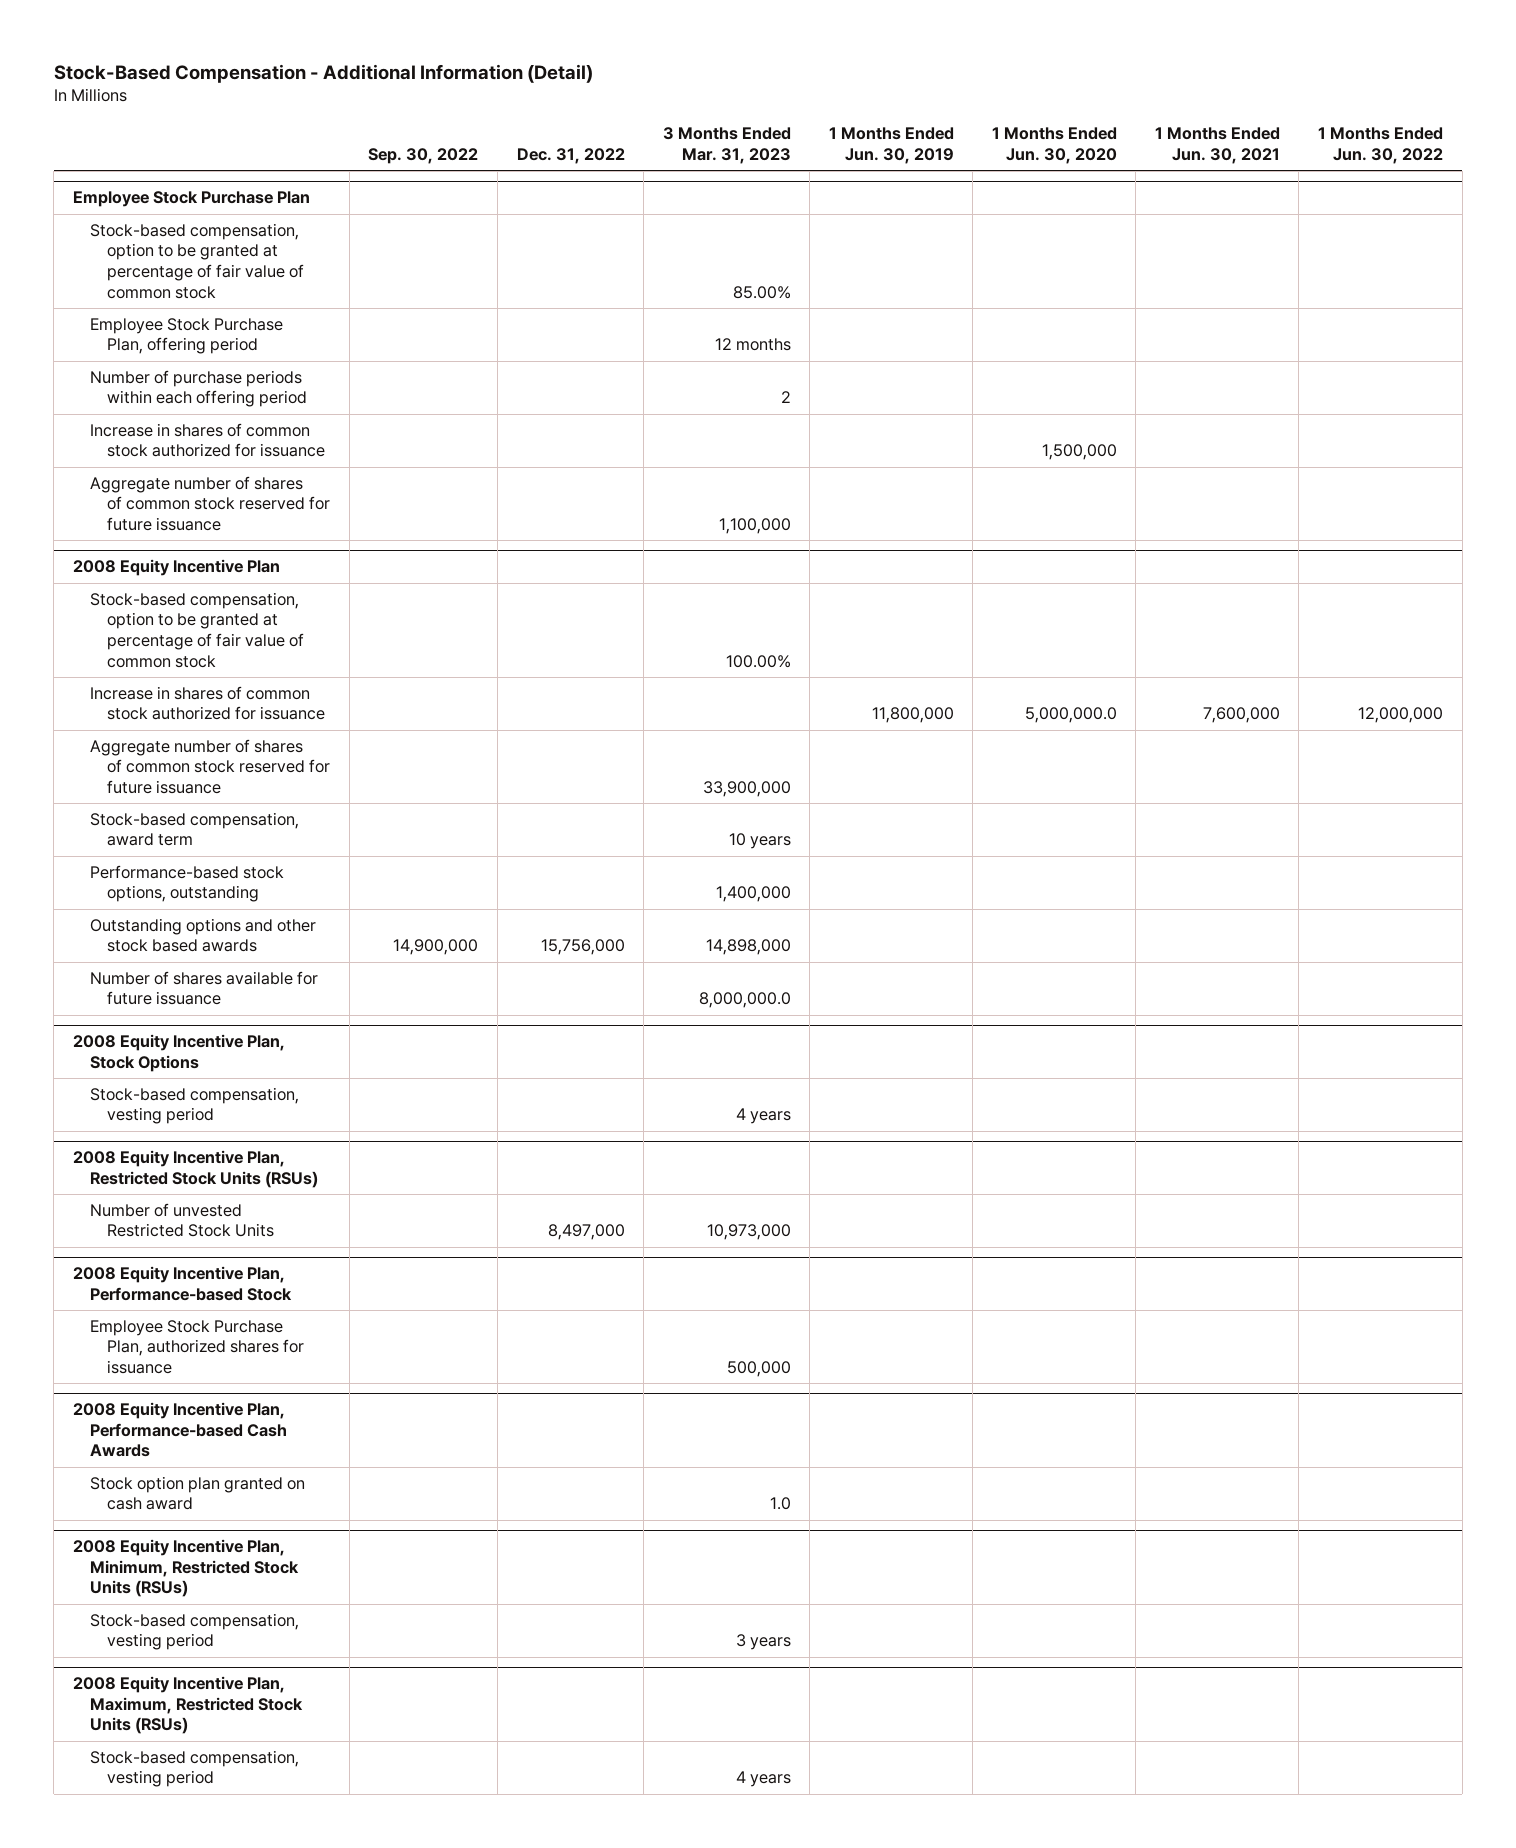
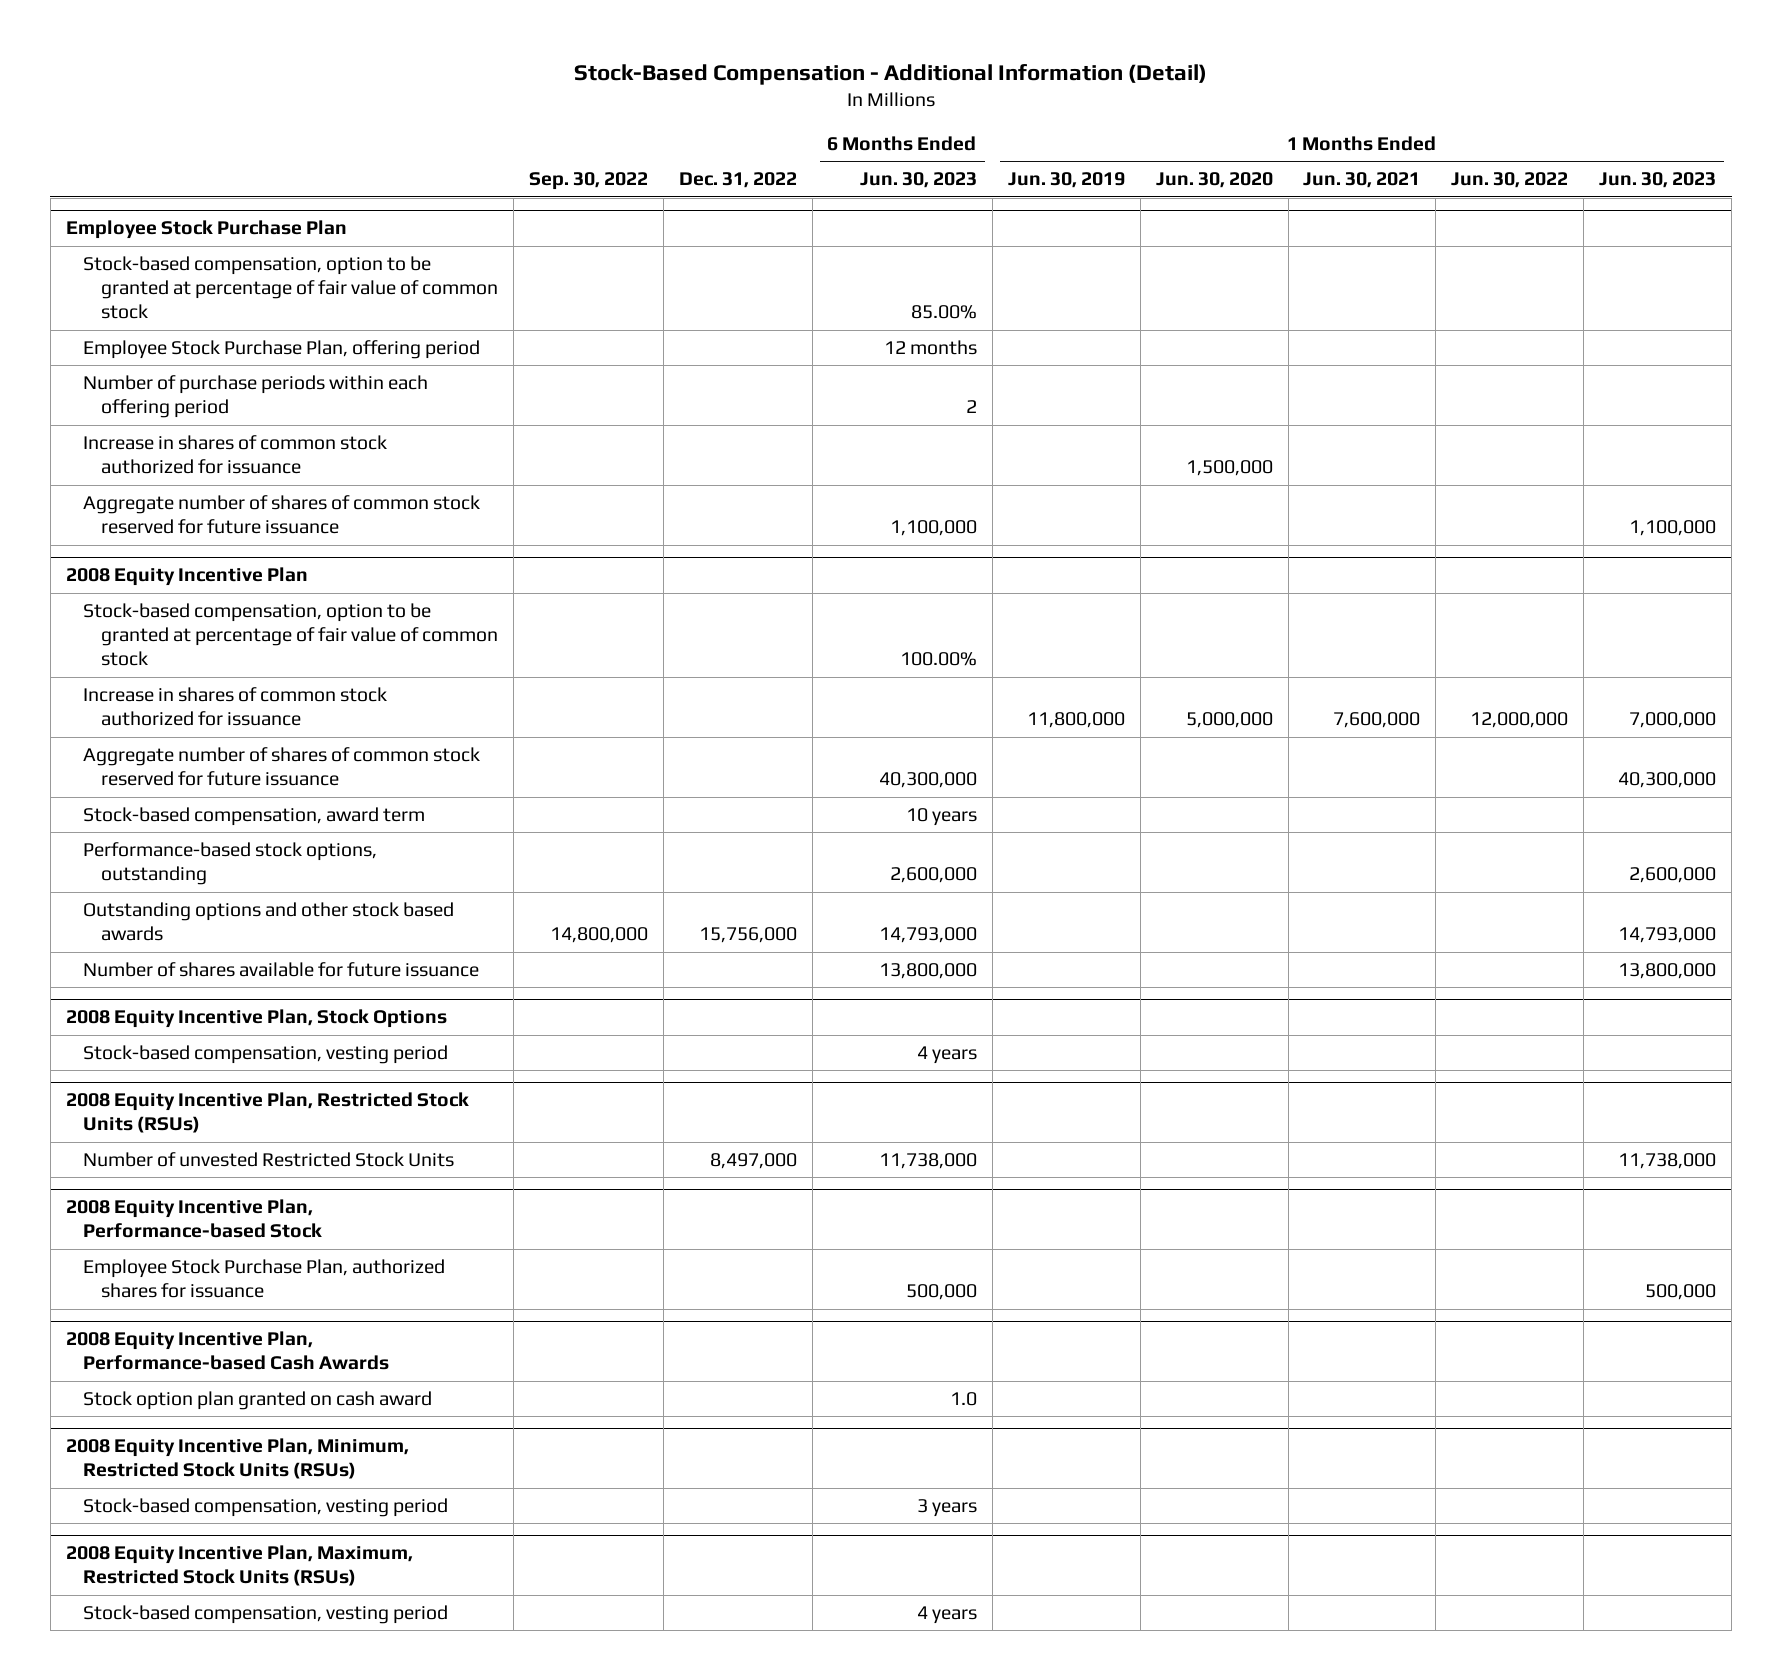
- | Sep. 30, 2022 | Dec. 31, 2022 | 3 Months Ended Mar. 31, 2023 | 1 Months Ended Jun. 30, 2019 | 1 Months Ended Jun. 30, 2020 | 1 Months Ended Jun. 30, 2021 | 1 Months Ended Jun. 30, 2022
+ | Sep. 30, 2022 | Dec. 31, 2022 | 6 Months Ended Jun. 30, 2023 | 1 Months Ended Jun. 30, 2019 | 1 Months Ended Jun. 30, 2020 | 1 Months Ended Jun. 30, 2021 | 1 Months Ended Jun. 30, 2022 | 1 Months Ended Jun. 30, 2023
@ 2008 Equity Incentive Plan
- Increase in shares of common stock authorized for issuance | | | | 11,800,000 | 5,000,000.0 | 7,600,000 | 12,000,000
+ Increase in shares of common stock authorized for issuance | | | | 11,800,000 | 5,000,000 | 7,600,000 | 12,000,000 | 7,000,000
- Outstanding options and other stock based awards | 14,900,000 | 15,756,000 | 14,898,000 | | | |
+ Outstanding options and other stock based awards | 14,800,000 | 15,756,000 | 14,793,000 | | | | | 14,793,000

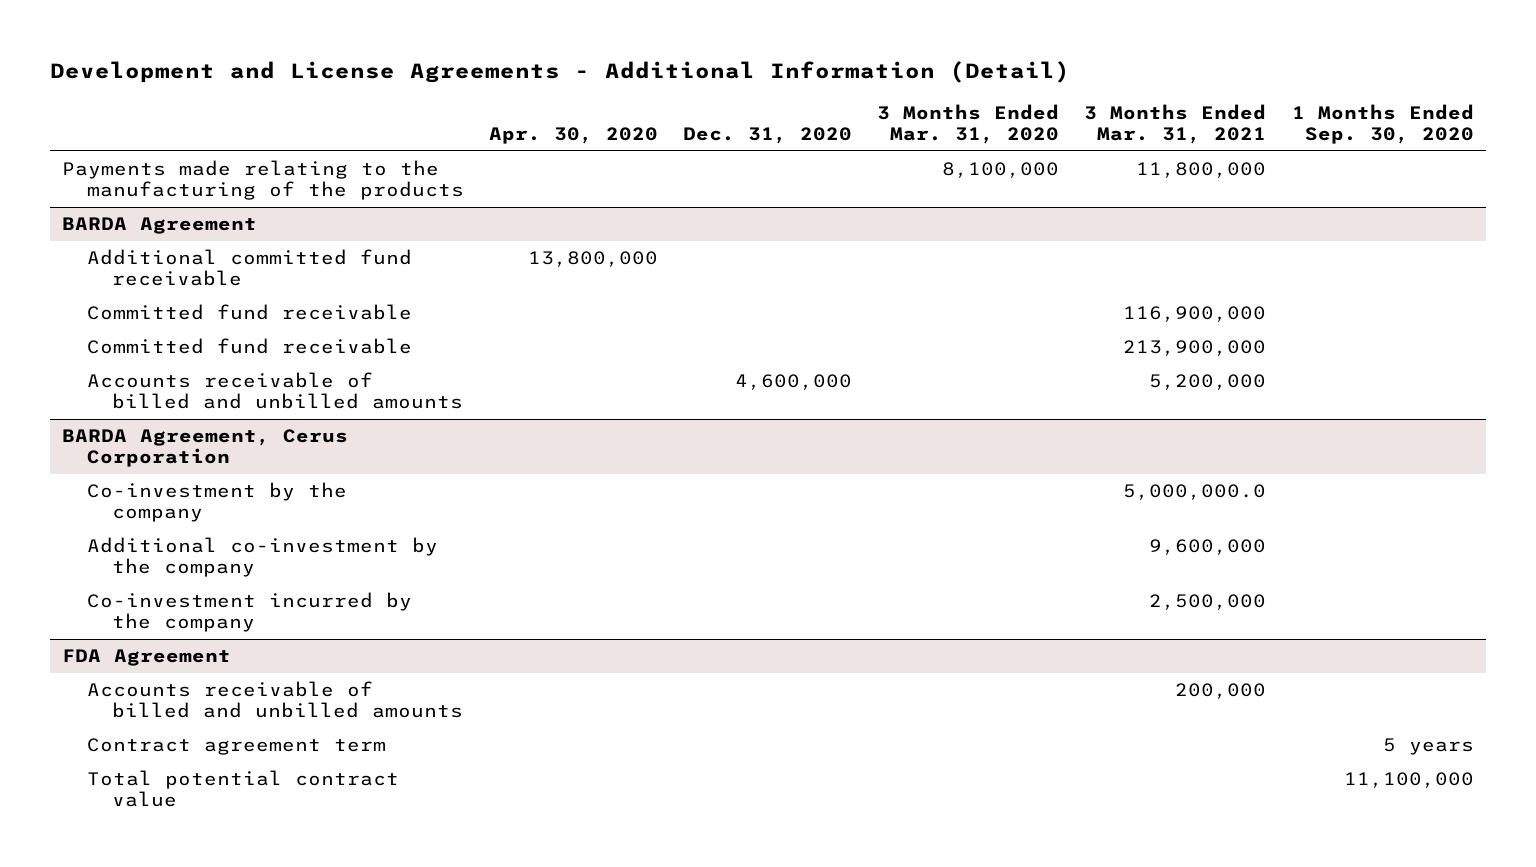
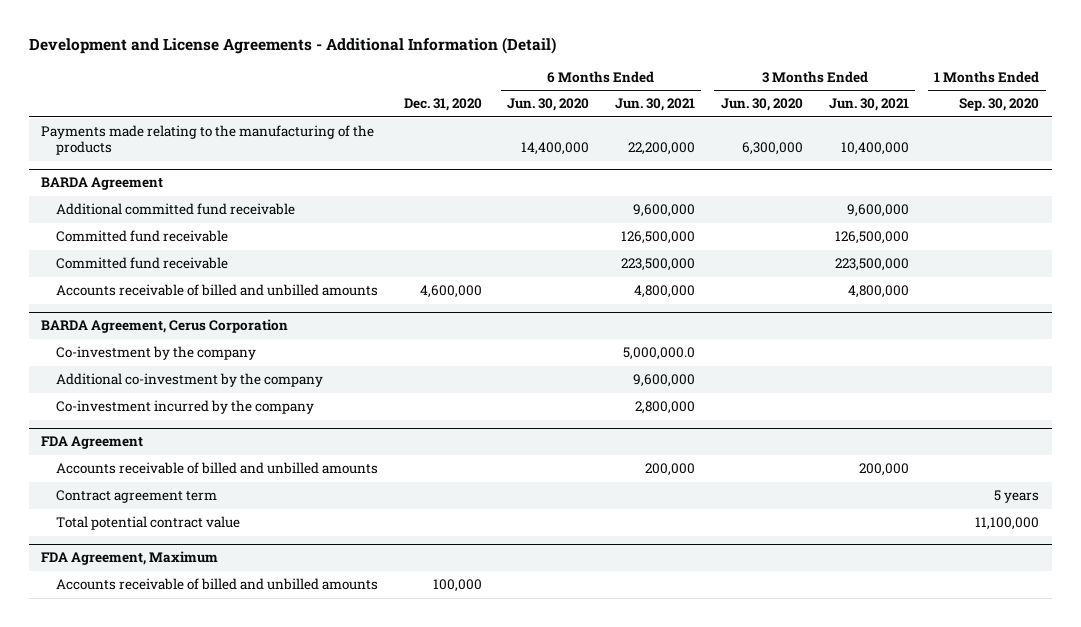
- | Apr. 30, 2020 | Dec. 31, 2020 | 3 Months Ended Mar. 31, 2020 | 3 Months Ended Mar. 31, 2021 | 1 Months Ended Sep. 30, 2020
+ | Dec. 31, 2020 | 6 Months Ended Jun. 30, 2020 | 6 Months Ended Jun. 30, 2021 | 3 Months Ended Jun. 30, 2020 | 3 Months Ended Jun. 30, 2021 | 1 Months Ended Sep. 30, 2020
+ FDA Agreement, Maximum
+ Accounts receivable of billed and unbilled amounts | 100,000 | | | | |

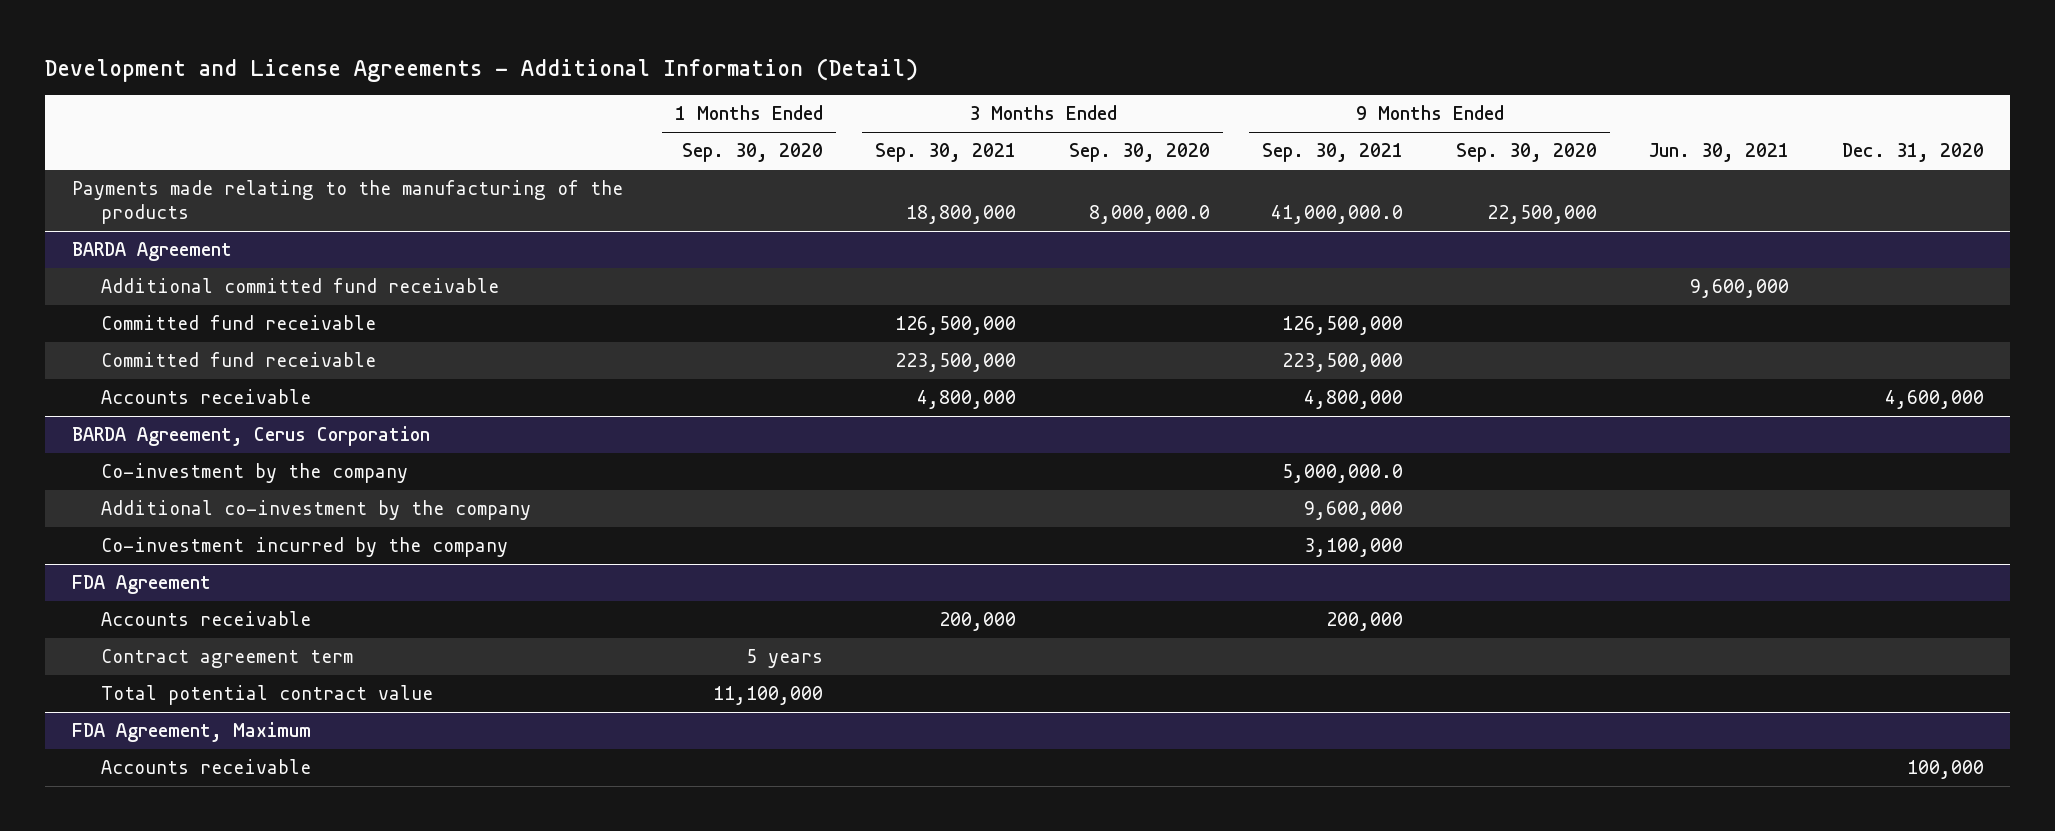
- | Dec. 31, 2020 | 6 Months Ended Jun. 30, 2020 | 6 Months Ended Jun. 30, 2021 | 3 Months Ended Jun. 30, 2020 | 3 Months Ended Jun. 30, 2021 | 1 Months Ended Sep. 30, 2020
+ | 1 Months Ended Sep. 30, 2020 | 3 Months Ended Sep. 30, 2021 | 3 Months Ended Sep. 30, 2020 | 9 Months Ended Sep. 30, 2021 | 9 Months Ended Sep. 30, 2020 | Jun. 30, 2021 | Dec. 31, 2020
@ BARDA Agreement
- Accounts receivable of billed and unbilled amounts | 4,600,000 | | 4,800,000 | | 4,800,000 |
+ Accounts receivable | | 4,800,000 | | 4,800,000 | | | 4,600,000
@ FDA Agreement
- Accounts receivable of billed and unbilled amounts | | | 200,000 | | 200,000 |
+ Accounts receivable | | 200,000 | | 200,000 | | |
@ FDA Agreement, Maximum
- Accounts receivable of billed and unbilled amounts | 100,000 | | | | |
+ Accounts receivable | | | | | | | 100,000

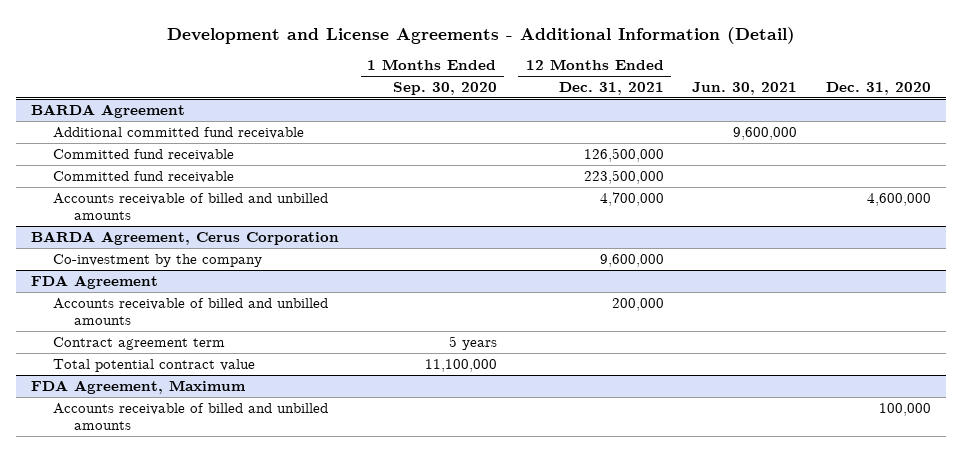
- | 1 Months Ended Sep. 30, 2020 | 3 Months Ended Sep. 30, 2021 | 3 Months Ended Sep. 30, 2020 | 9 Months Ended Sep. 30, 2021 | 9 Months Ended Sep. 30, 2020 | Jun. 30, 2021 | Dec. 31, 2020
+ | 1 Months Ended Sep. 30, 2020 | 12 Months Ended Dec. 31, 2021 | Jun. 30, 2021 | Dec. 31, 2020
- Payments made relating to the manufacturing of the products | | 18,800,000 | 8,000,000.0 | 41,000,000.0 | 22,500,000 | |
@ BARDA Agreement
- Accounts receivable | | 4,800,000 | | 4,800,000 | | | 4,600,000
+ Accounts receivable of billed and unbilled amounts | | 4,700,000 | | 4,600,000
@ BARDA Agreement, Cerus Corporation
- Additional co-investment by the company | | | | 9,600,000 | | |
- Co-investment incurred by the company | | | | 3,100,000 | | |
@ FDA Agreement
- Accounts receivable | | 200,000 | | 200,000 | | |
+ Accounts receivable of billed and unbilled amounts | | 200,000 | |
@ FDA Agreement, Maximum
- Accounts receivable | | | | | | | 100,000
+ Accounts receivable of billed and unbilled amounts | | | | 100,000

